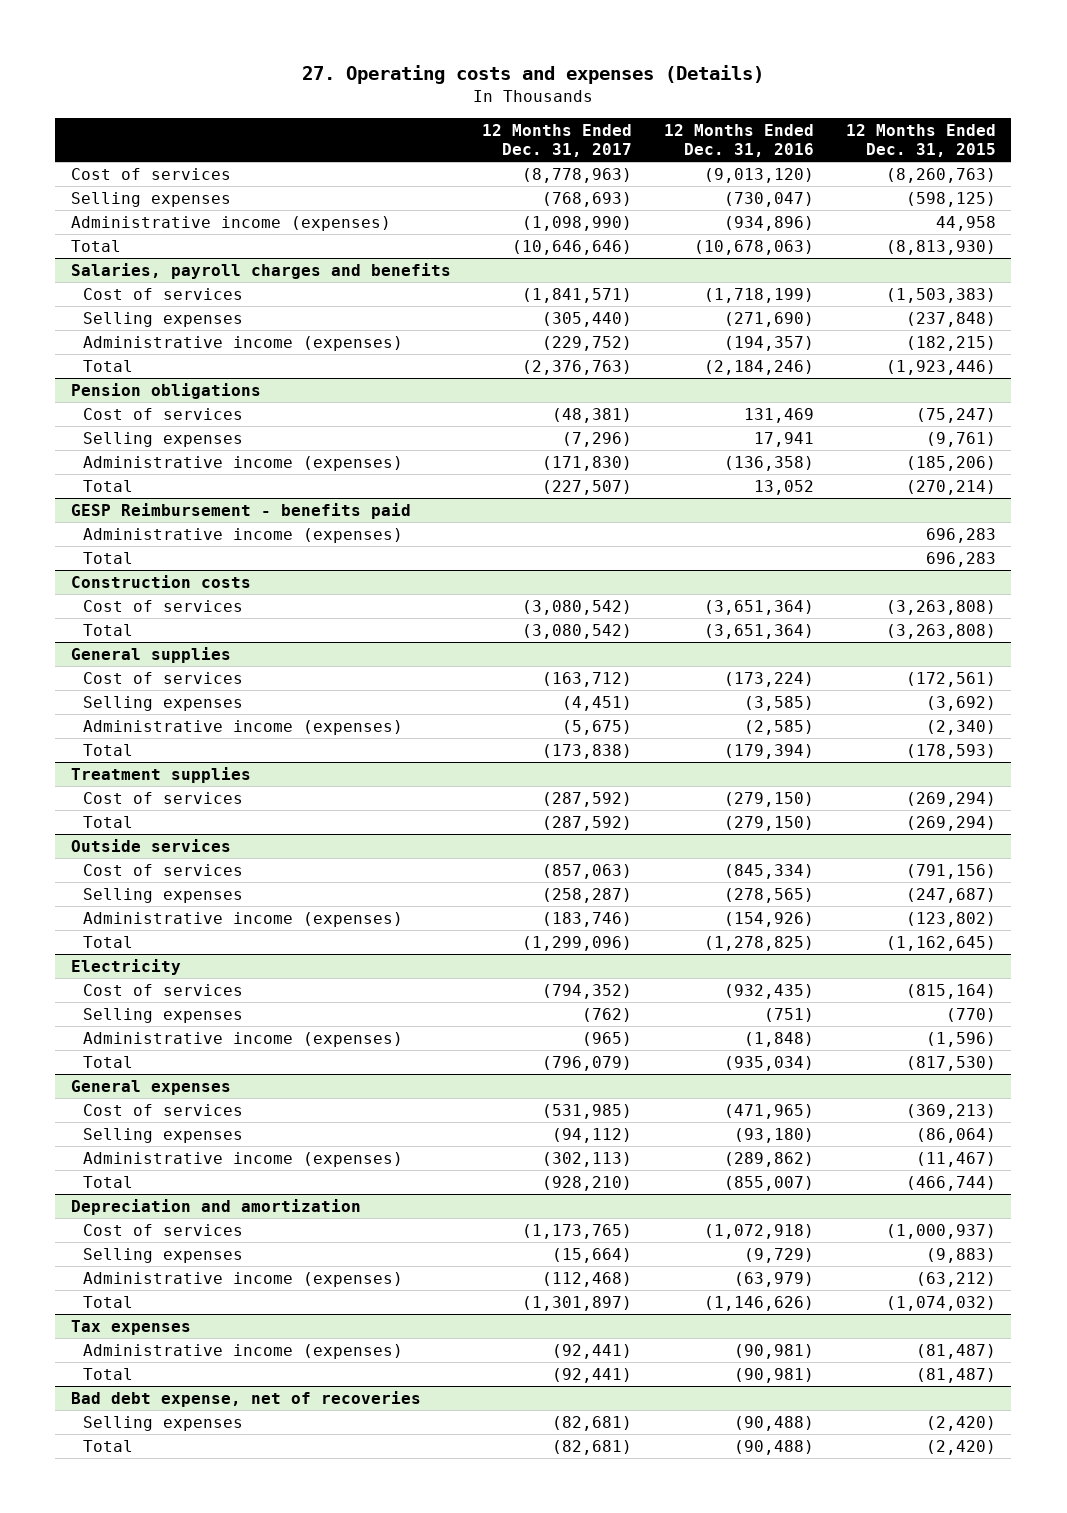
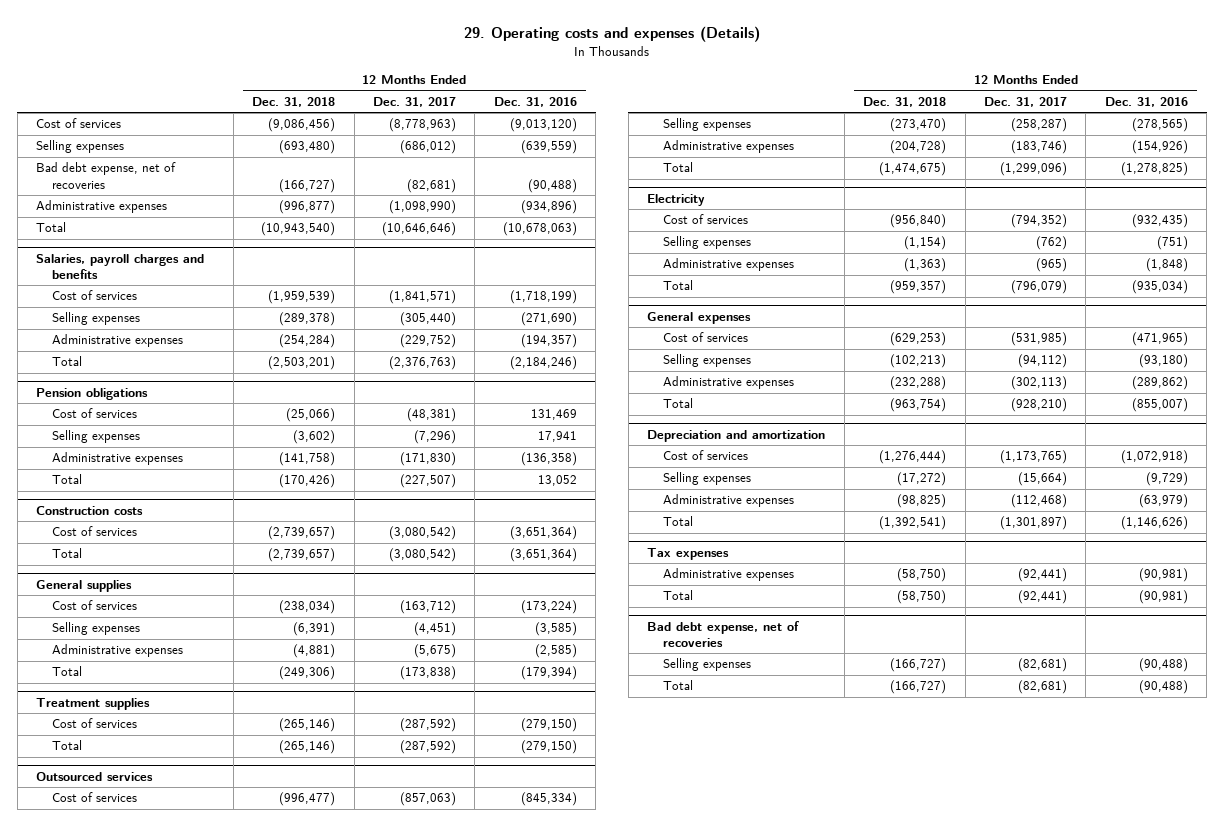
- 27. Operating costs and expenses (Details)
+ 29. Operating costs and expenses (Details)
- | 12 Months Ended Dec. 31, 2017 | 12 Months Ended Dec. 31, 2016 | 12 Months Ended Dec. 31, 2015
+ | 12 Months Ended Dec. 31, 2018 | 12 Months Ended Dec. 31, 2017 | 12 Months Ended Dec. 31, 2016
- Selling expenses | (768,693) | (730,047) | (598,125)
- Administrative income (expenses) | (1,098,990) | (934,896) | 44,958
+ Selling expenses | (693,480) | (686,012) | (639,559)
+ Bad debt expense, net of recoveries | (166,727) | (82,681) | (90,488)
+ Administrative expenses | (996,877) | (1,098,990) | (934,896)
@ Salaries, payroll charges and benefits
- Administrative income (expenses) | (229,752) | (194,357) | (182,215)
+ Administrative expenses | (254,284) | (229,752) | (194,357)
@ Pension obligations
- Administrative income (expenses) | (171,830) | (136,358) | (185,206)
+ Administrative expenses | (141,758) | (171,830) | (136,358)
- GESP Reimbursement - benefits paid
- Administrative income (expenses) | | | 696,283
- Total | | | 696,283
@ General supplies
- Administrative income (expenses) | (5,675) | (2,585) | (2,340)
+ Administrative expenses | (4,881) | (5,675) | (2,585)
- Outside services
+ Outsourced services
- Administrative income (expenses) | (183,746) | (154,926) | (123,802)
+ Administrative expenses | (204,728) | (183,746) | (154,926)
@ Electricity
- Administrative income (expenses) | (965) | (1,848) | (1,596)
+ Administrative expenses | (1,363) | (965) | (1,848)
@ General expenses
- Administrative income (expenses) | (302,113) | (289,862) | (11,467)
+ Administrative expenses | (232,288) | (302,113) | (289,862)
@ Depreciation and amortization
- Administrative income (expenses) | (112,468) | (63,979) | (63,212)
+ Administrative expenses | (98,825) | (112,468) | (63,979)
@ Tax expenses
- Administrative income (expenses) | (92,441) | (90,981) | (81,487)
+ Administrative expenses | (58,750) | (92,441) | (90,981)

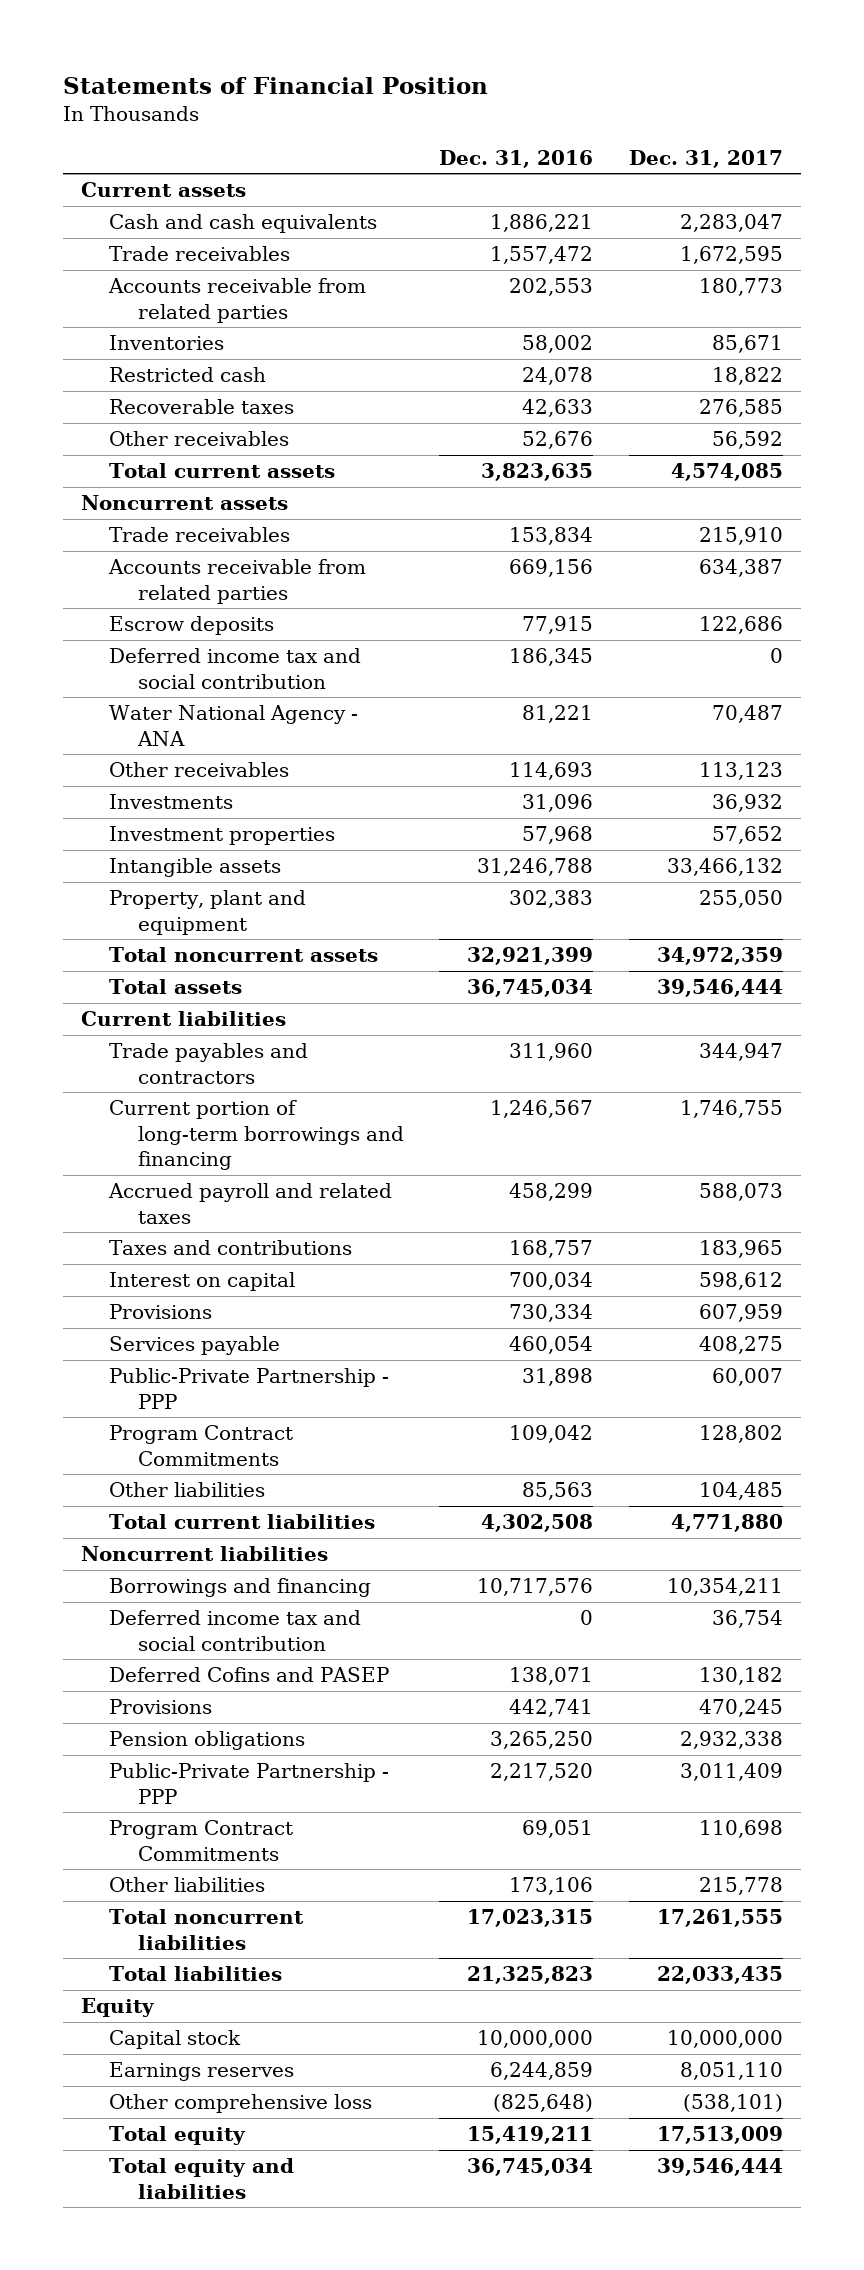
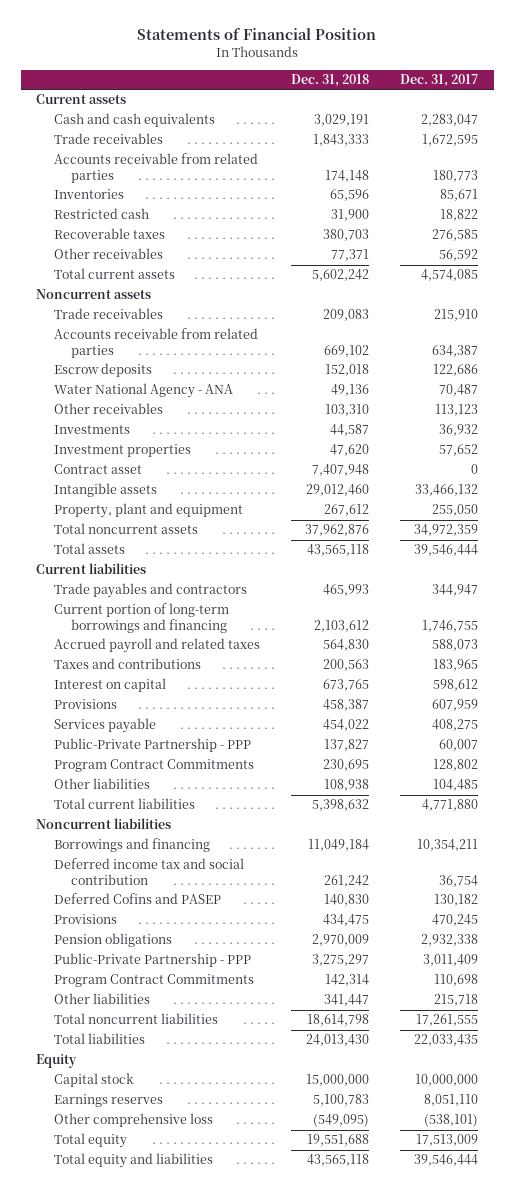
- | Dec. 31, 2016 | Dec. 31, 2017
+ | Dec. 31, 2018 | Dec. 31, 2017
- Deferred income tax and social contribution | 186,345 | 0
+ Contract asset | 7,407,948 | 0
- Other liabilities | 173,106 | 215,778
+ Other liabilities | 341,447 | 215,718

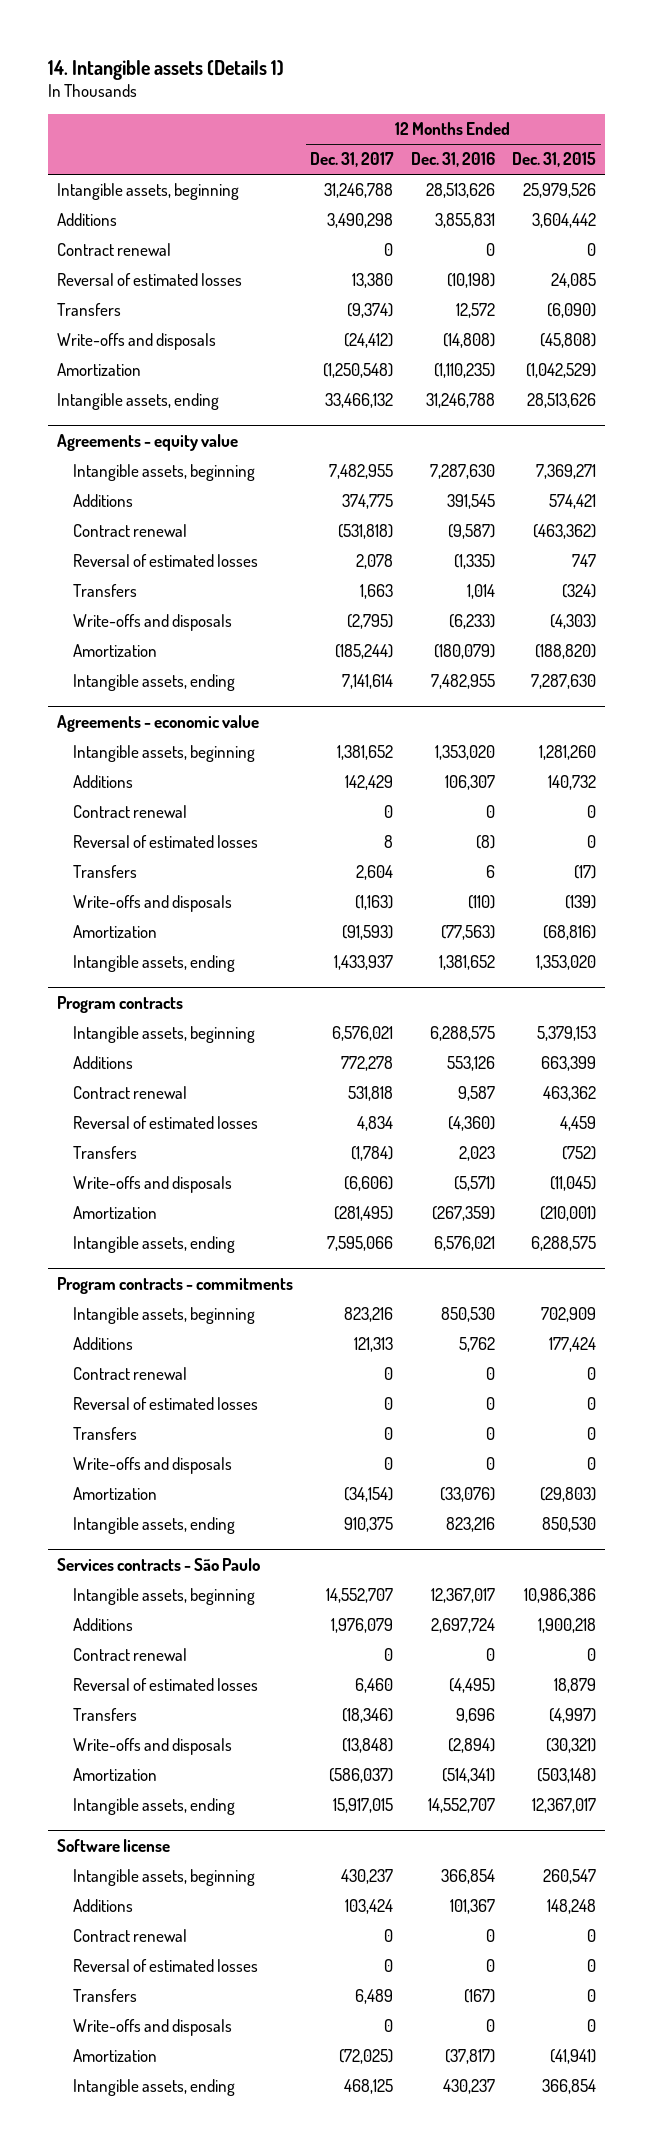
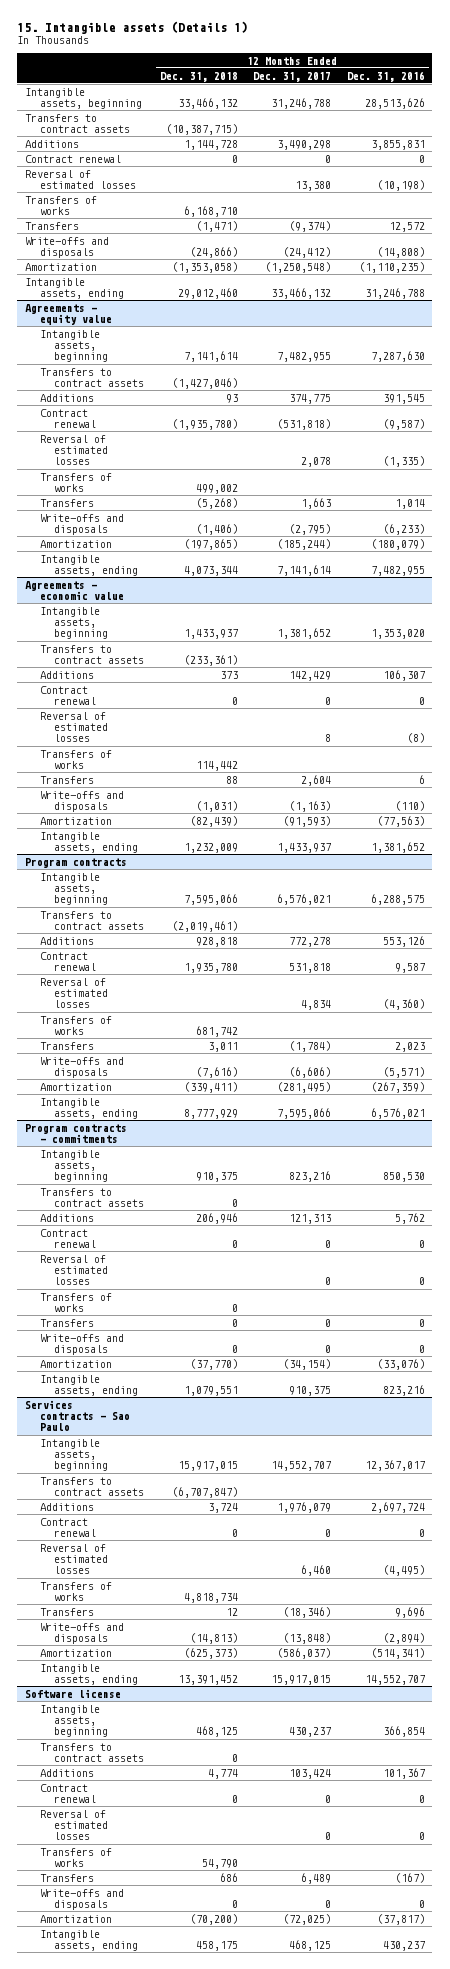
- 14. Intangible assets (Details 1)
+ 15. Intangible assets (Details 1)
- | 12 Months Ended Dec. 31, 2017 | 12 Months Ended Dec. 31, 2016 | 12 Months Ended Dec. 31, 2015
+ | 12 Months Ended Dec. 31, 2018 | 12 Months Ended Dec. 31, 2017 | 12 Months Ended Dec. 31, 2016
+ Transfers to contract assets | (10,387,715) | |
+ Transfers of works | 6,168,710 | |
@ Agreements - equity value
+ Transfers to contract assets | (1,427,046) | |
+ Transfers of works | 499,002 | |
@ Agreements - economic value
+ Transfers to contract assets | (233,361) | |
+ Transfers of works | 114,442 | |
@ Program contracts
+ Transfers to contract assets | (2,019,461) | |
+ Transfers of works | 681,742 | |
@ Program contracts - commitments
+ Transfers to contract assets | 0 | |
+ Transfers of works | 0 | |
- Services contracts - São Paulo
+ Services contracts - Sao Paulo
+ Transfers to contract assets | (6,707,847) | |
+ Transfers of works | 4,818,734 | |
@ Software license
+ Transfers to contract assets | 0 | |
+ Transfers of works | 54,790 | |

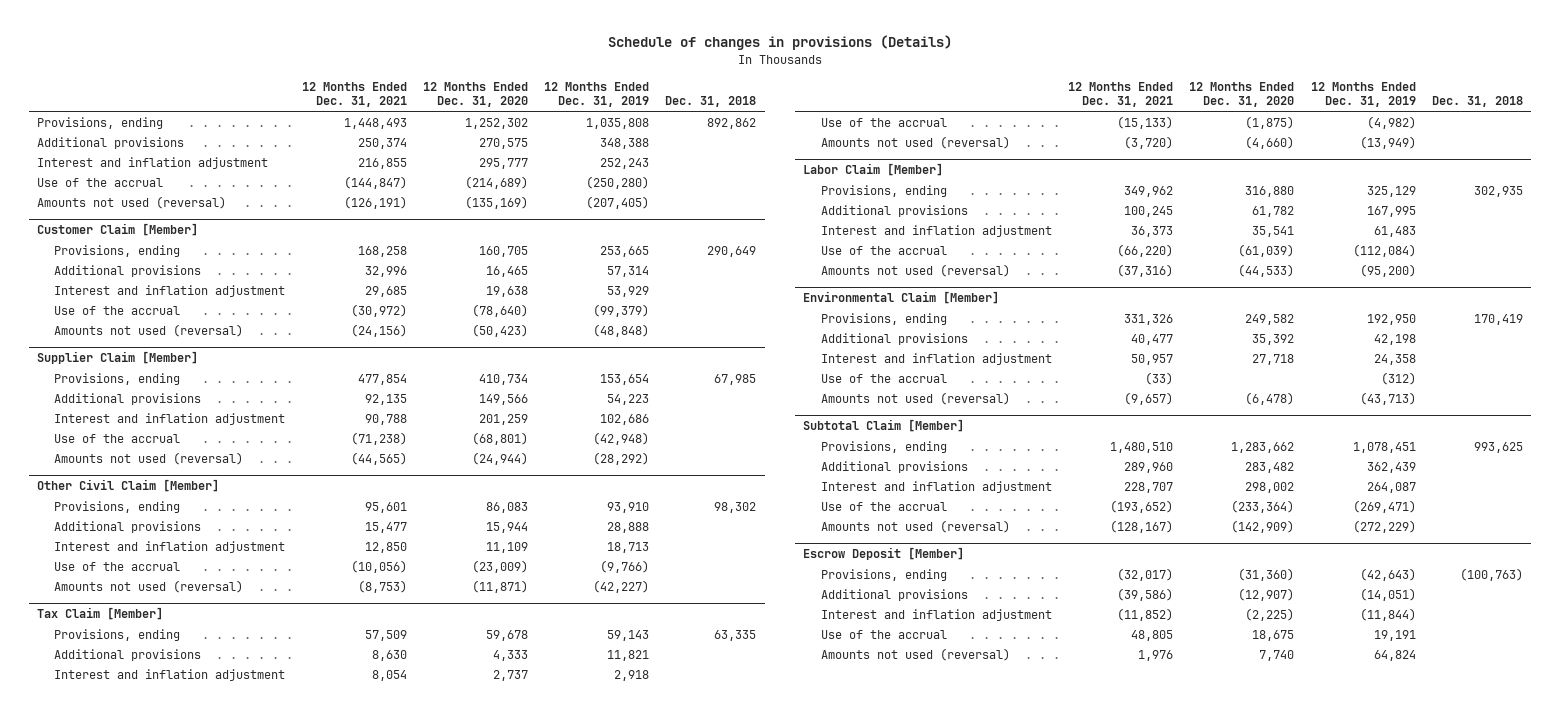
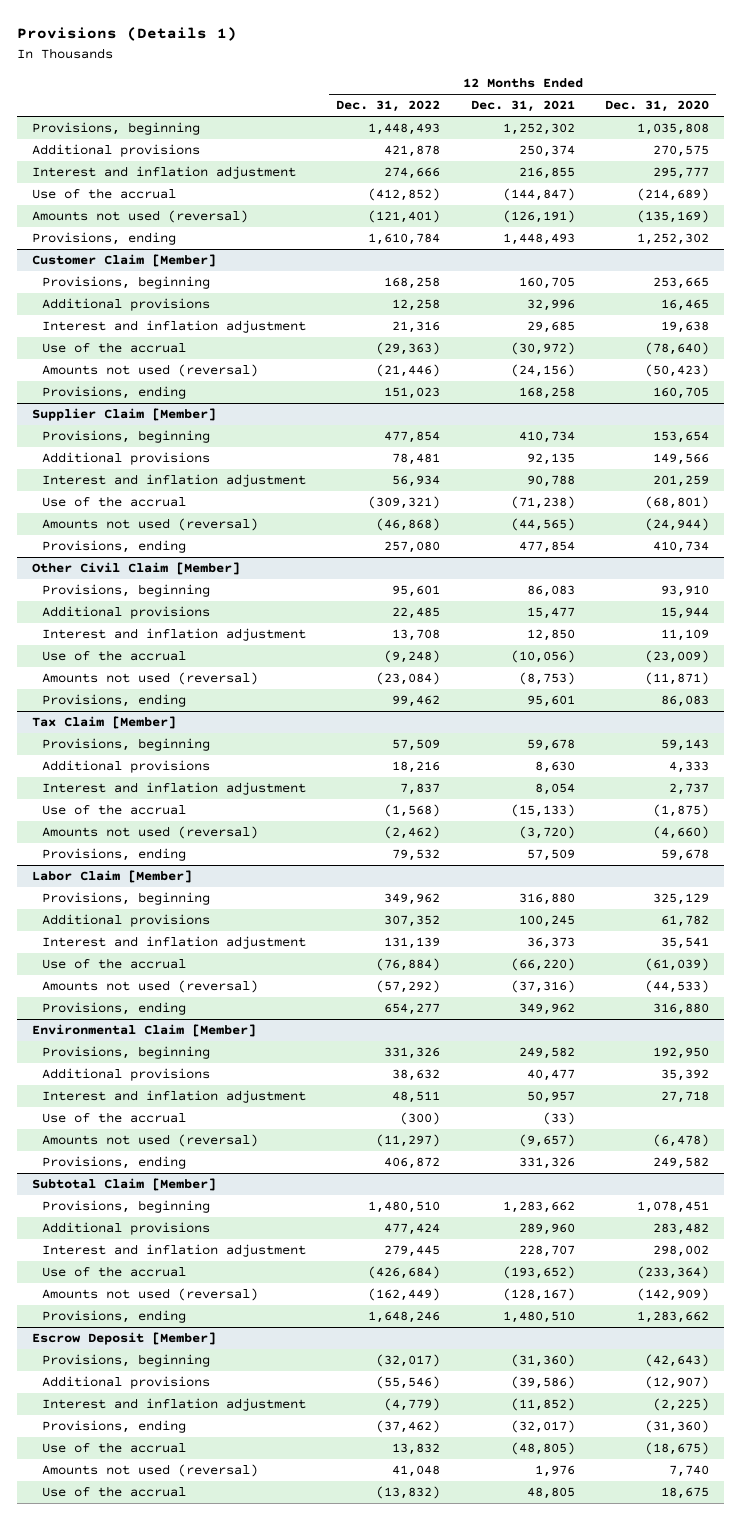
- Schedule of changes in provisions (Details)
+ Provisions (Details 1)
- | 12 Months Ended Dec. 31, 2021 | 12 Months Ended Dec. 31, 2020 | 12 Months Ended Dec. 31, 2019 | Dec. 31, 2018
+ | 12 Months Ended Dec. 31, 2022 | 12 Months Ended Dec. 31, 2021 | 12 Months Ended Dec. 31, 2020
+ Provisions, beginning | 1,448,493 | 1,252,302 | 1,035,808
moved down: Provisions, ending | 1,610,784 | 1,448,493 | 1,252,302
@ Customer Claim [Member]
+ Provisions, beginning | 168,258 | 160,705 | 253,665
moved down: Provisions, ending | 151,023 | 168,258 | 160,705
@ Supplier Claim [Member]
+ Provisions, beginning | 477,854 | 410,734 | 153,654
moved down: Provisions, ending | 257,080 | 477,854 | 410,734
@ Other Civil Claim [Member]
+ Provisions, beginning | 95,601 | 86,083 | 93,910
moved down: Provisions, ending | 99,462 | 95,601 | 86,083
@ Tax Claim [Member]
+ Provisions, beginning | 57,509 | 59,678 | 59,143
moved down: Provisions, ending | 79,532 | 57,509 | 59,678
@ Labor Claim [Member]
+ Provisions, beginning | 349,962 | 316,880 | 325,129
moved down: Provisions, ending | 654,277 | 349,962 | 316,880
@ Environmental Claim [Member]
+ Provisions, beginning | 331,326 | 249,582 | 192,950
moved down: Provisions, ending | 406,872 | 331,326 | 249,582
@ Subtotal Claim [Member]
+ Provisions, beginning | 1,480,510 | 1,283,662 | 1,078,451
moved down: Provisions, ending | 1,648,246 | 1,480,510 | 1,283,662
@ Escrow Deposit [Member]
+ Provisions, beginning | (32,017) | (31,360) | (42,643)
moved down: Provisions, ending | (37,462) | (32,017) | (31,360)
+ Use of the accrual | 13,832 | (48,805) | (18,675)
moved down: Use of the accrual | (13,832) | 48,805 | 18,675

